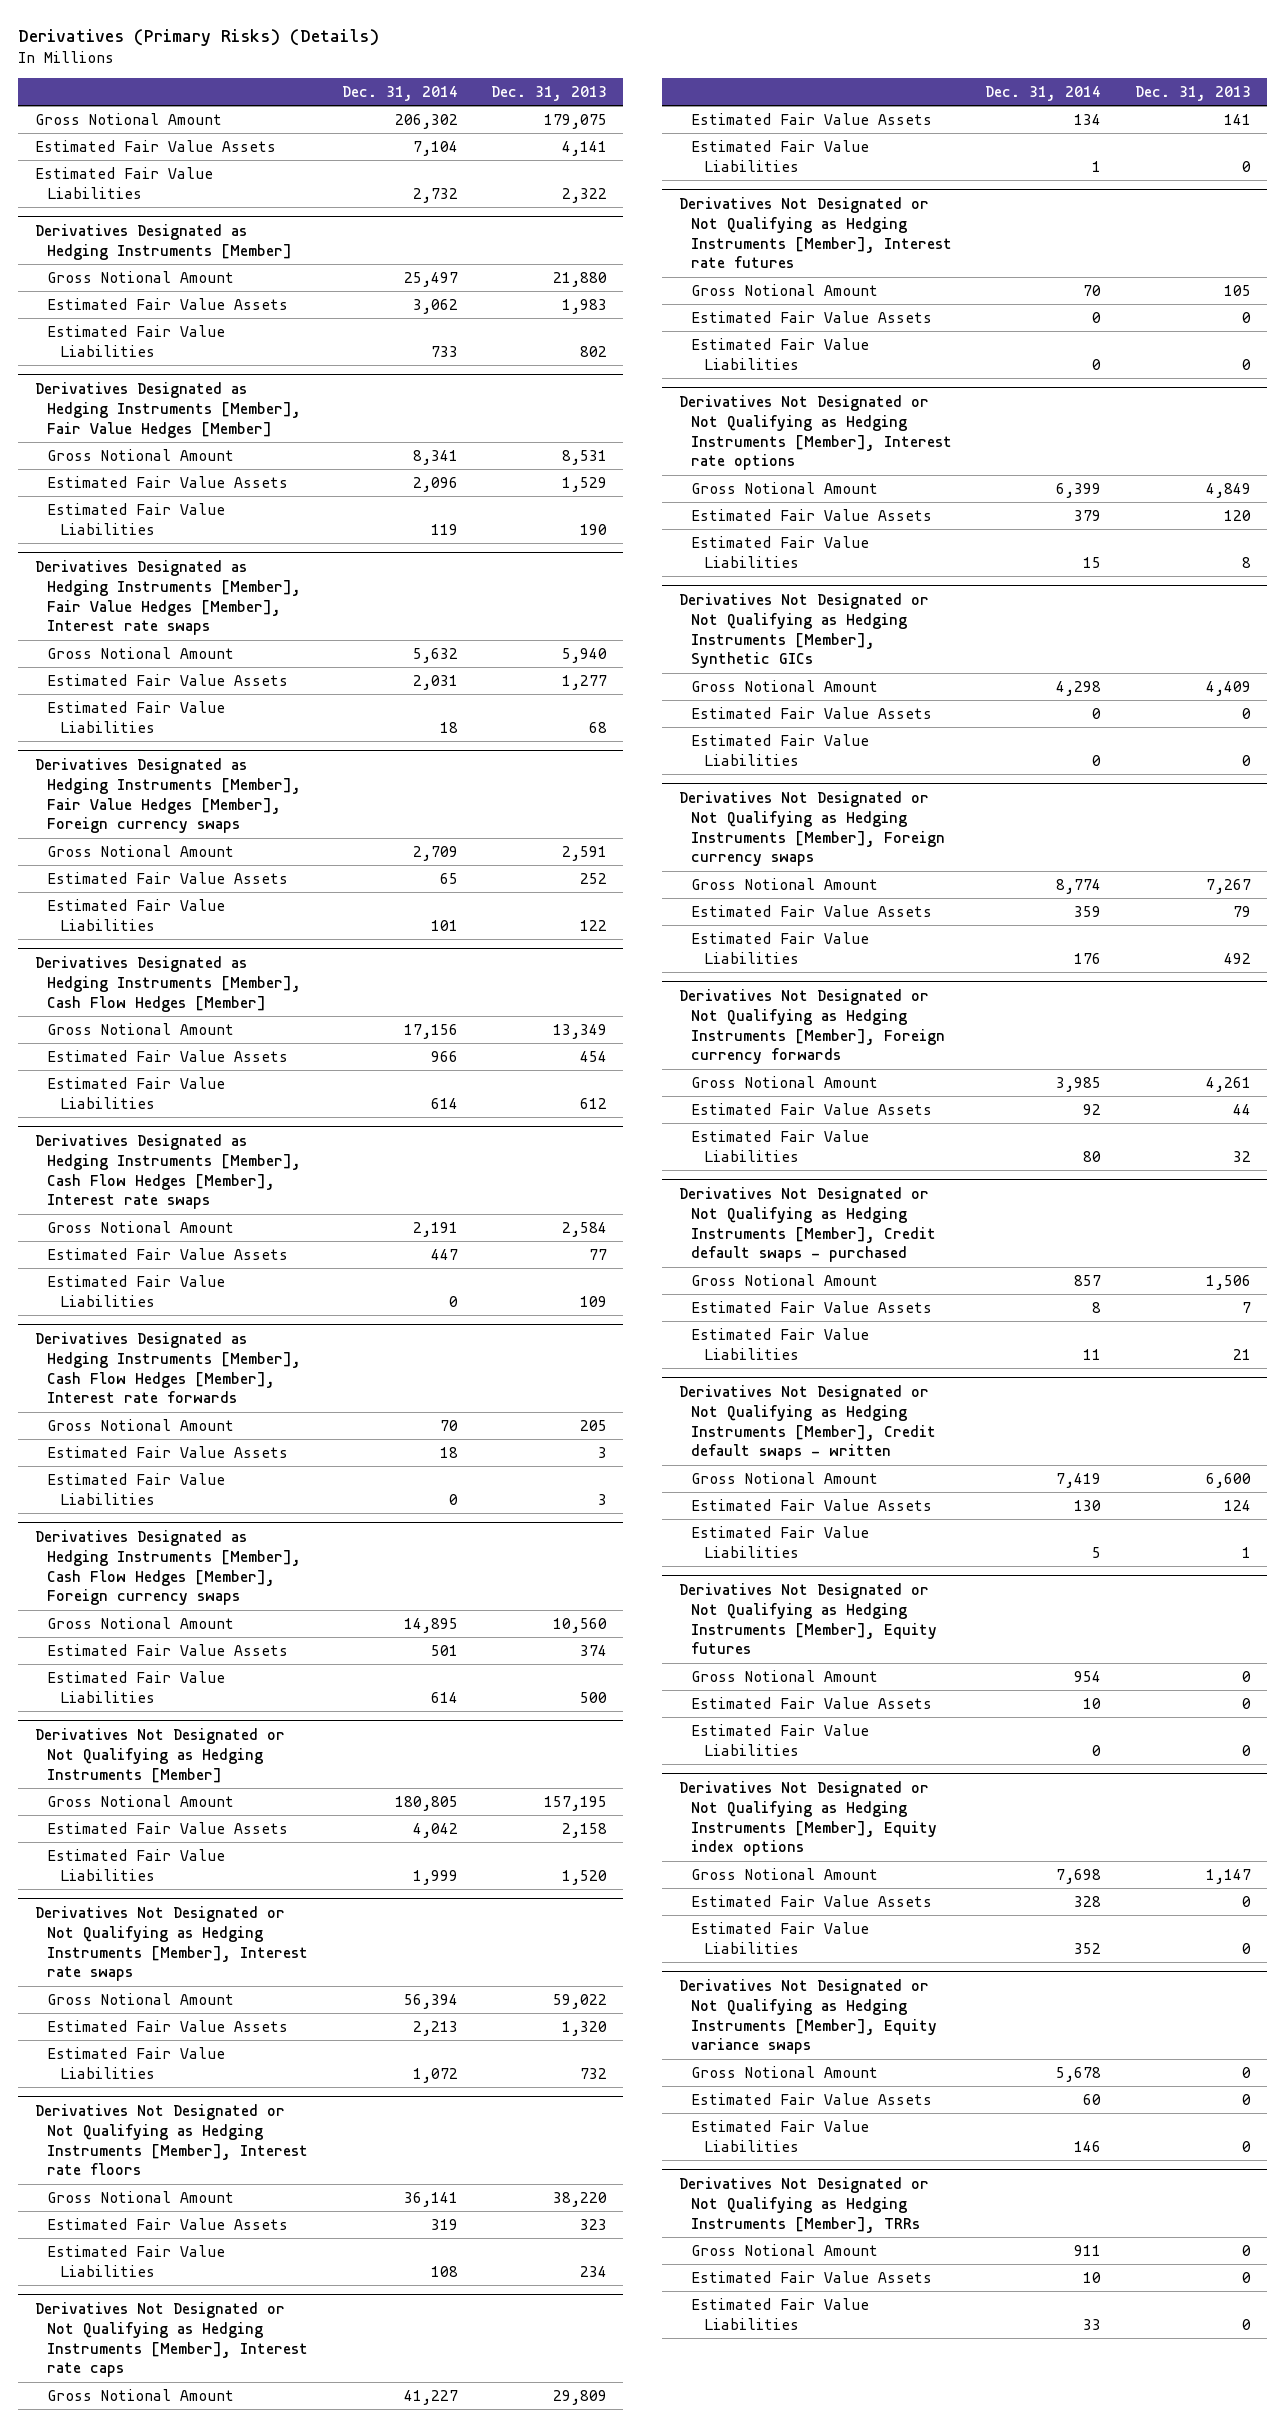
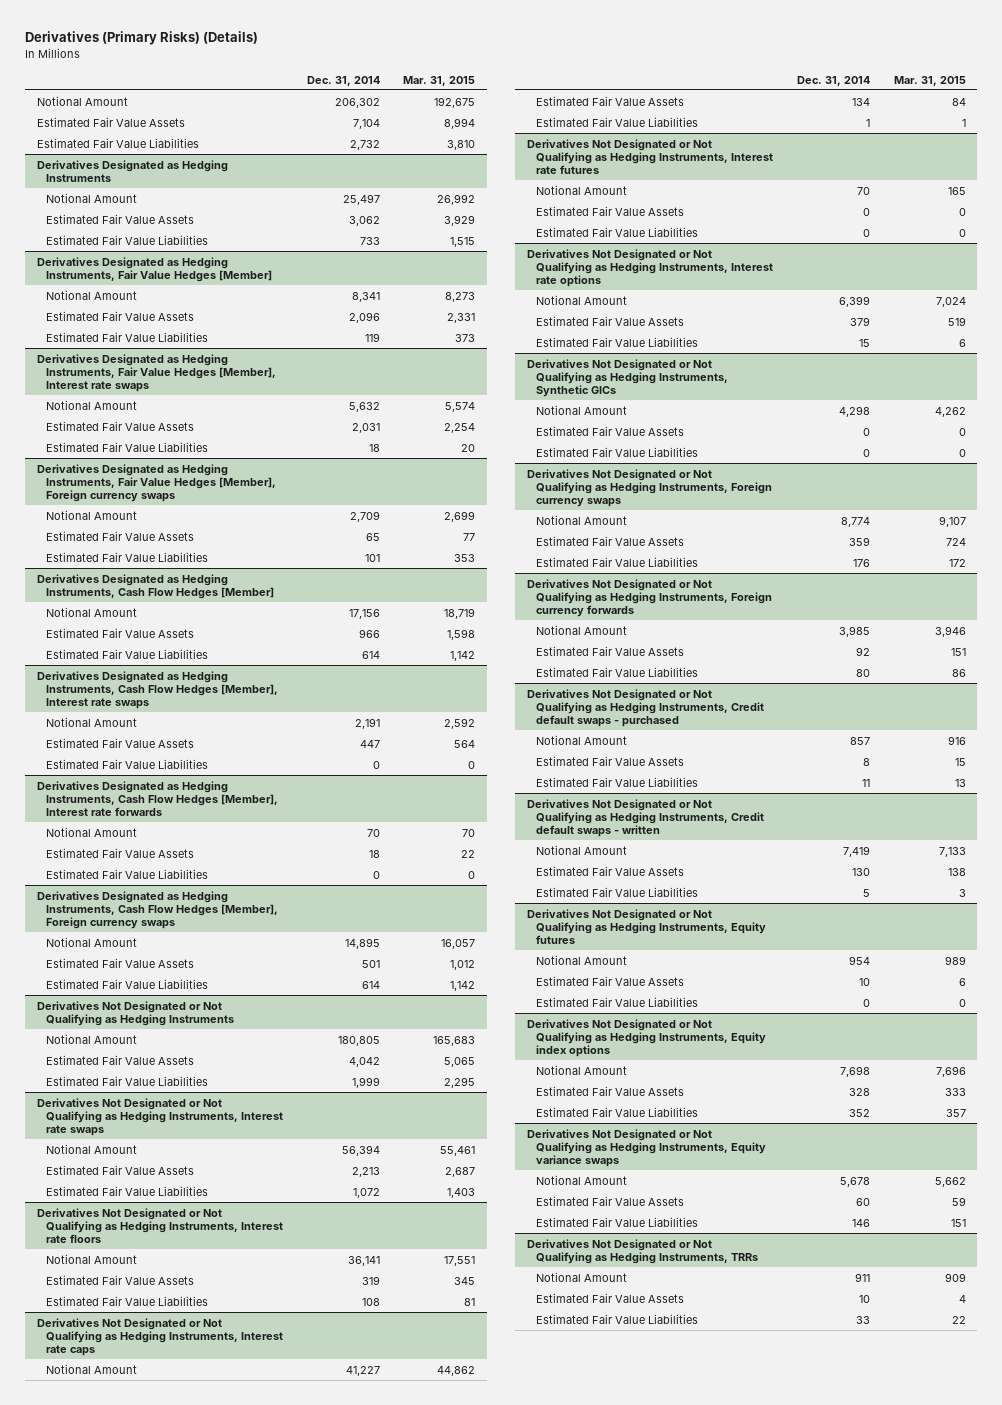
- | Dec. 31, 2014 | Dec. 31, 2013
+ | Dec. 31, 2014 | Mar. 31, 2015
- Gross Notional Amount | 206,302 | 179,075
+ Notional Amount | 206,302 | 192,675
- Derivatives Designated as Hedging Instruments [Member]
- Gross Notional Amount | 25,497 | 21,880
+ Derivatives Designated as Hedging Instruments
+ Notional Amount | 25,497 | 26,992
- Derivatives Designated as Hedging Instruments [Member], Fair Value Hedges [Member]
- Gross Notional Amount | 8,341 | 8,531
+ Derivatives Designated as Hedging Instruments, Fair Value Hedges [Member]
+ Notional Amount | 8,341 | 8,273
- Derivatives Designated as Hedging Instruments [Member], Fair Value Hedges [Member], Interest rate swaps
- Gross Notional Amount | 5,632 | 5,940
+ Derivatives Designated as Hedging Instruments, Fair Value Hedges [Member], Interest rate swaps
+ Notional Amount | 5,632 | 5,574
- Derivatives Designated as Hedging Instruments [Member], Fair Value Hedges [Member], Foreign currency swaps
- Gross Notional Amount | 2,709 | 2,591
+ Derivatives Designated as Hedging Instruments, Fair Value Hedges [Member], Foreign currency swaps
+ Notional Amount | 2,709 | 2,699
- Derivatives Designated as Hedging Instruments [Member], Cash Flow Hedges [Member]
- Gross Notional Amount | 17,156 | 13,349
+ Derivatives Designated as Hedging Instruments, Cash Flow Hedges [Member]
+ Notional Amount | 17,156 | 18,719
- Derivatives Designated as Hedging Instruments [Member], Cash Flow Hedges [Member], Interest rate swaps
- Gross Notional Amount | 2,191 | 2,584
+ Derivatives Designated as Hedging Instruments, Cash Flow Hedges [Member], Interest rate swaps
+ Notional Amount | 2,191 | 2,592
- Derivatives Designated as Hedging Instruments [Member], Cash Flow Hedges [Member], Interest rate forwards
- Gross Notional Amount | 70 | 205
+ Derivatives Designated as Hedging Instruments, Cash Flow Hedges [Member], Interest rate forwards
+ Notional Amount | 70 | 70
- Derivatives Designated as Hedging Instruments [Member], Cash Flow Hedges [Member], Foreign currency swaps
- Gross Notional Amount | 14,895 | 10,560
+ Derivatives Designated as Hedging Instruments, Cash Flow Hedges [Member], Foreign currency swaps
+ Notional Amount | 14,895 | 16,057
- Derivatives Not Designated or Not Qualifying as Hedging Instruments [Member]
- Gross Notional Amount | 180,805 | 157,195
+ Derivatives Not Designated or Not Qualifying as Hedging Instruments
+ Notional Amount | 180,805 | 165,683
- Derivatives Not Designated or Not Qualifying as Hedging Instruments [Member], Interest rate swaps
- Gross Notional Amount | 56,394 | 59,022
+ Derivatives Not Designated or Not Qualifying as Hedging Instruments, Interest rate swaps
+ Notional Amount | 56,394 | 55,461
- Derivatives Not Designated or Not Qualifying as Hedging Instruments [Member], Interest rate floors
- Gross Notional Amount | 36,141 | 38,220
+ Derivatives Not Designated or Not Qualifying as Hedging Instruments, Interest rate floors
+ Notional Amount | 36,141 | 17,551
- Derivatives Not Designated or Not Qualifying as Hedging Instruments [Member], Interest rate caps
- Gross Notional Amount | 41,227 | 29,809
+ Derivatives Not Designated or Not Qualifying as Hedging Instruments, Interest rate caps
+ Notional Amount | 41,227 | 44,862
- Derivatives Not Designated or Not Qualifying as Hedging Instruments [Member], Interest rate futures
- Gross Notional Amount | 70 | 105
+ Derivatives Not Designated or Not Qualifying as Hedging Instruments, Interest rate futures
+ Notional Amount | 70 | 165
- Derivatives Not Designated or Not Qualifying as Hedging Instruments [Member], Interest rate options
- Gross Notional Amount | 6,399 | 4,849
+ Derivatives Not Designated or Not Qualifying as Hedging Instruments, Interest rate options
+ Notional Amount | 6,399 | 7,024
- Derivatives Not Designated or Not Qualifying as Hedging Instruments [Member], Synthetic GICs
- Gross Notional Amount | 4,298 | 4,409
+ Derivatives Not Designated or Not Qualifying as Hedging Instruments, Synthetic GICs
+ Notional Amount | 4,298 | 4,262
- Derivatives Not Designated or Not Qualifying as Hedging Instruments [Member], Foreign currency swaps
- Gross Notional Amount | 8,774 | 7,267
+ Derivatives Not Designated or Not Qualifying as Hedging Instruments, Foreign currency swaps
+ Notional Amount | 8,774 | 9,107
- Derivatives Not Designated or Not Qualifying as Hedging Instruments [Member], Foreign currency forwards
- Gross Notional Amount | 3,985 | 4,261
+ Derivatives Not Designated or Not Qualifying as Hedging Instruments, Foreign currency forwards
+ Notional Amount | 3,985 | 3,946
- Derivatives Not Designated or Not Qualifying as Hedging Instruments [Member], Credit default swaps - purchased
- Gross Notional Amount | 857 | 1,506
+ Derivatives Not Designated or Not Qualifying as Hedging Instruments, Credit default swaps - purchased
+ Notional Amount | 857 | 916
- Derivatives Not Designated or Not Qualifying as Hedging Instruments [Member], Credit default swaps - written
- Gross Notional Amount | 7,419 | 6,600
+ Derivatives Not Designated or Not Qualifying as Hedging Instruments, Credit default swaps - written
+ Notional Amount | 7,419 | 7,133
- Derivatives Not Designated or Not Qualifying as Hedging Instruments [Member], Equity futures
- Gross Notional Amount | 954 | 0
+ Derivatives Not Designated or Not Qualifying as Hedging Instruments, Equity futures
+ Notional Amount | 954 | 989
- Derivatives Not Designated or Not Qualifying as Hedging Instruments [Member], Equity index options
- Gross Notional Amount | 7,698 | 1,147
+ Derivatives Not Designated or Not Qualifying as Hedging Instruments, Equity index options
+ Notional Amount | 7,698 | 7,696
- Derivatives Not Designated or Not Qualifying as Hedging Instruments [Member], Equity variance swaps
- Gross Notional Amount | 5,678 | 0
+ Derivatives Not Designated or Not Qualifying as Hedging Instruments, Equity variance swaps
+ Notional Amount | 5,678 | 5,662
- Derivatives Not Designated or Not Qualifying as Hedging Instruments [Member], TRRs
- Gross Notional Amount | 911 | 0
+ Derivatives Not Designated or Not Qualifying as Hedging Instruments, TRRs
+ Notional Amount | 911 | 909

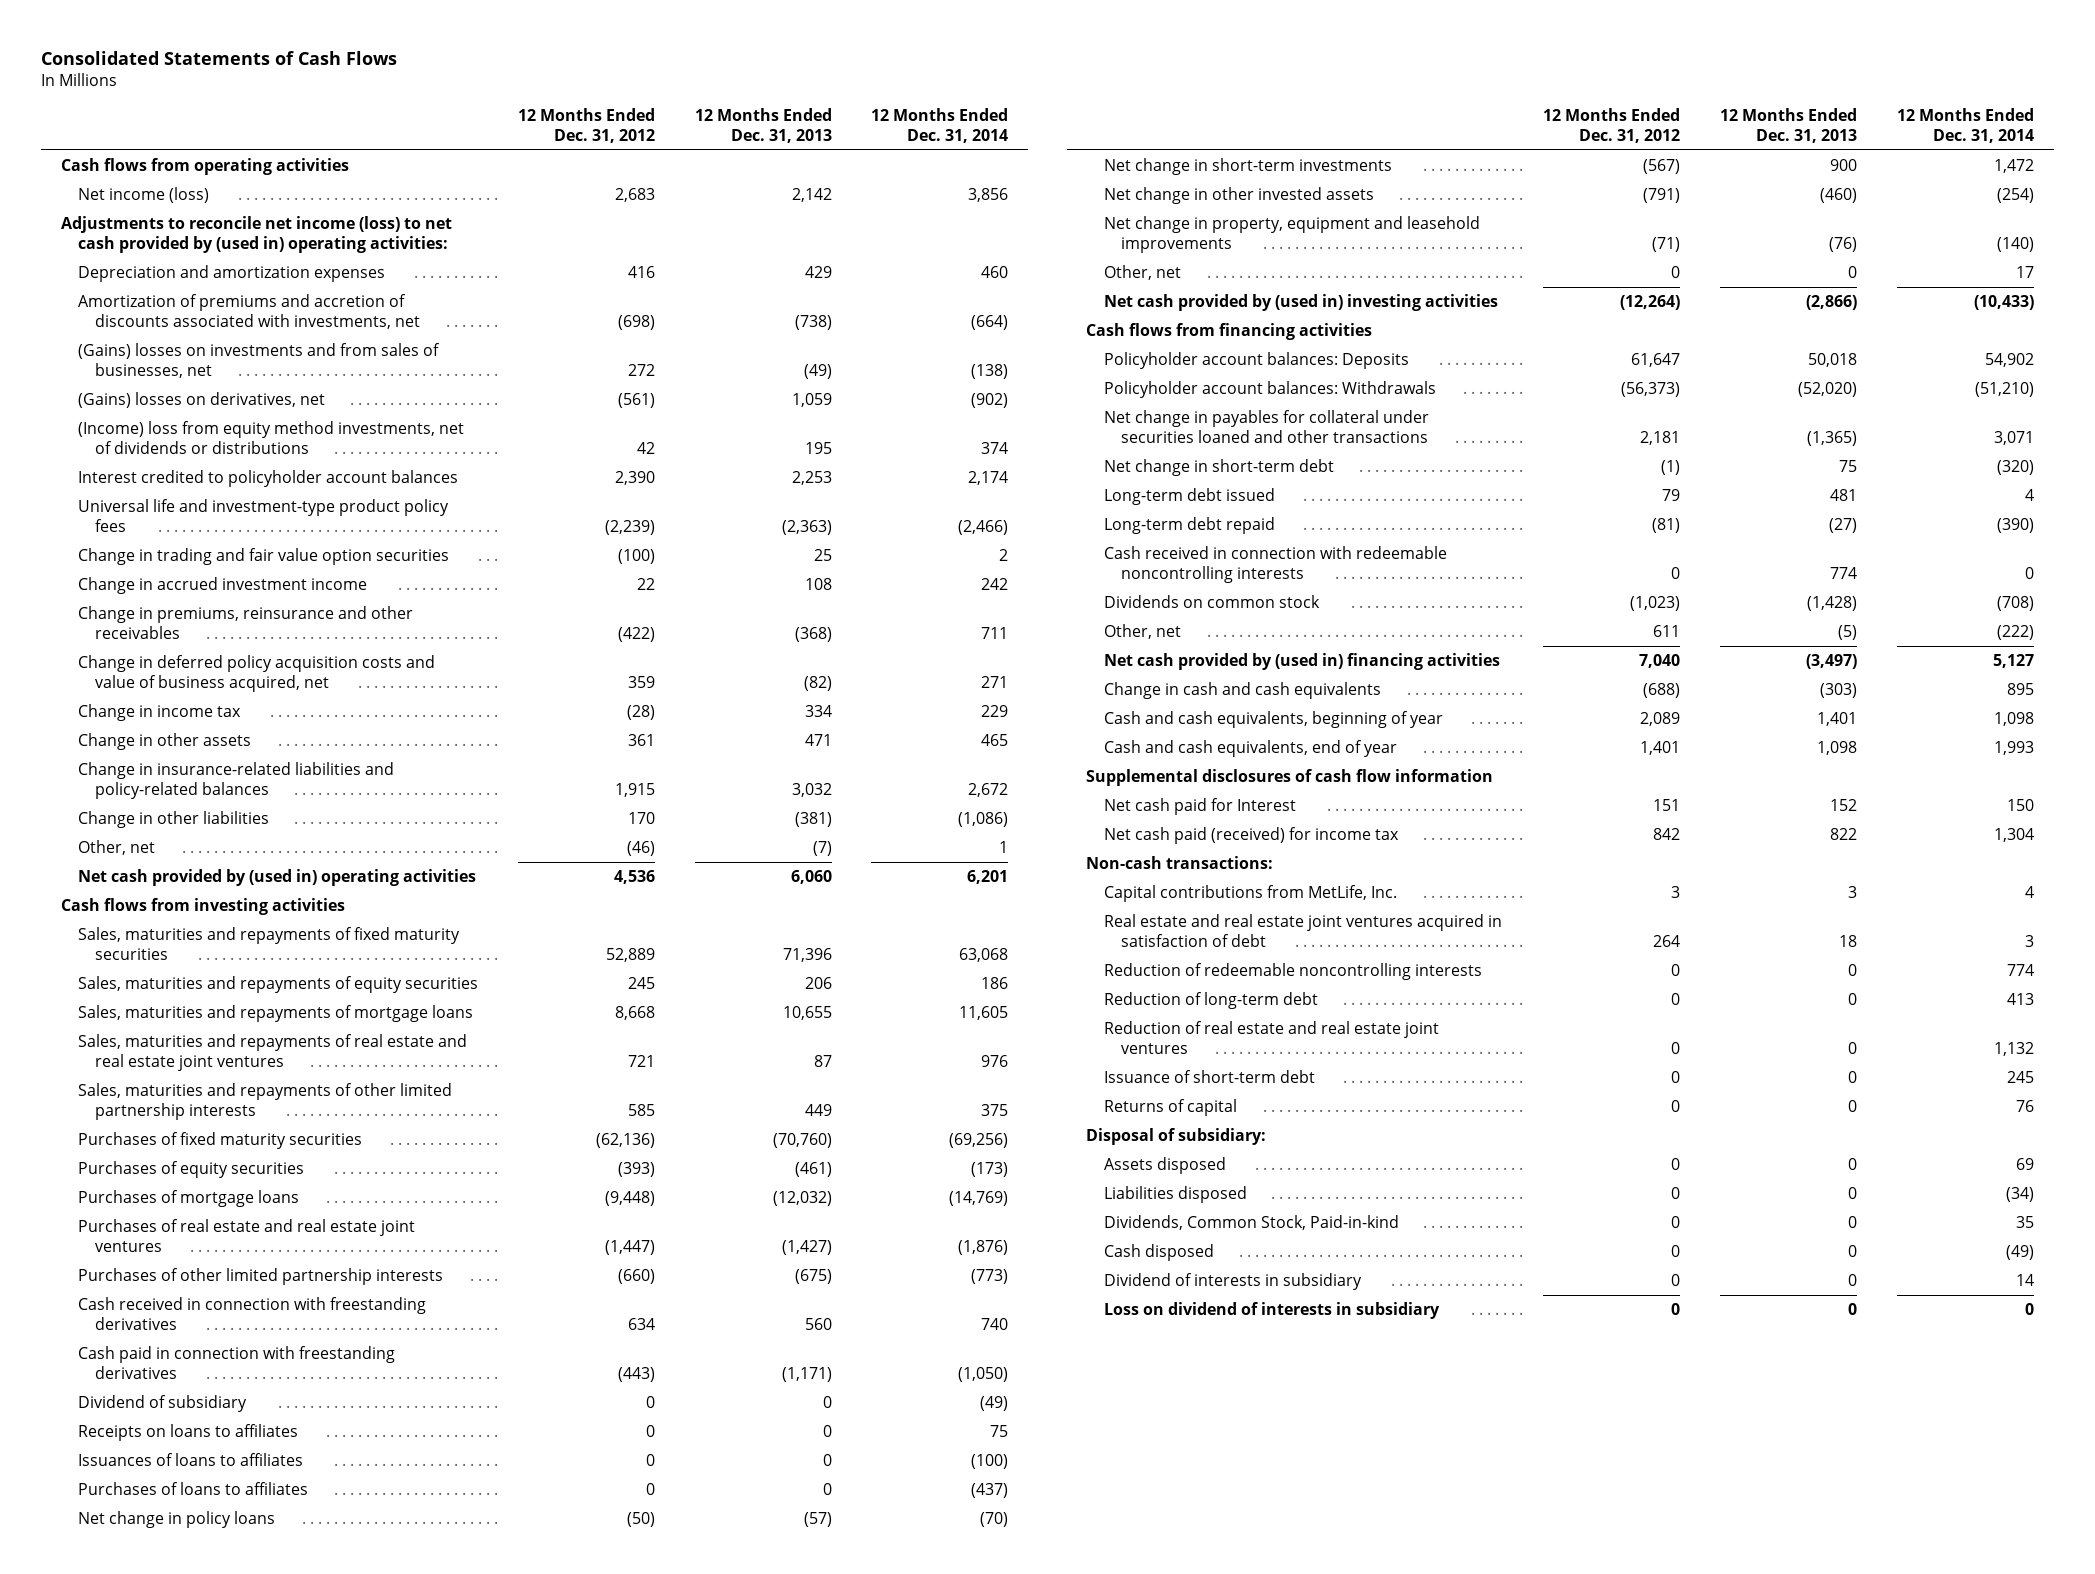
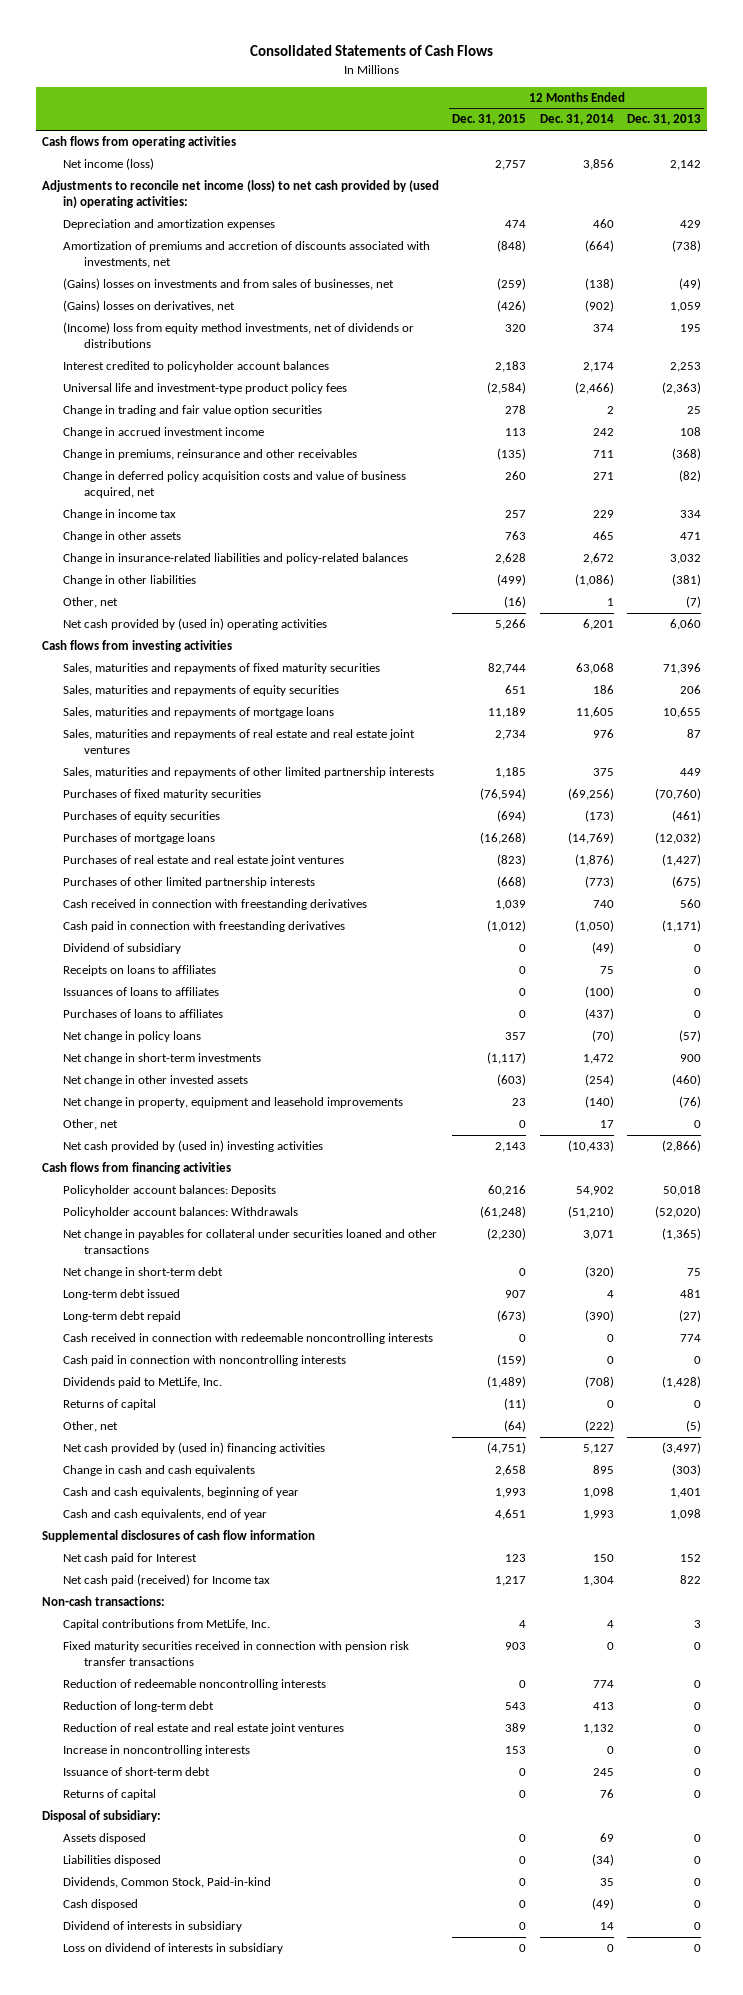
- | 12 Months Ended Dec. 31, 2012 | 12 Months Ended Dec. 31, 2013 | 12 Months Ended Dec. 31, 2014
+ | 12 Months Ended Dec. 31, 2015 | 12 Months Ended Dec. 31, 2014 | 12 Months Ended Dec. 31, 2013
- Dividends on common stock | (1,023) | (1,428) | (708)
+ Cash paid in connection with noncontrolling interests | (159) | 0 | 0
+ Dividends paid to MetLife, Inc. | (1,489) | (708) | (1,428)
+ Returns of capital | (11) | 0 | 0
- Net cash paid (received) for income tax | 842 | 822 | 1,304
+ Net cash paid (received) for Income tax | 1,217 | 1,304 | 822
- Real estate and real estate joint ventures acquired in satisfaction of debt | 264 | 18 | 3
+ Fixed maturity securities received in connection with pension risk transfer transactions | 903 | 0 | 0
+ Increase in noncontrolling interests | 153 | 0 | 0

